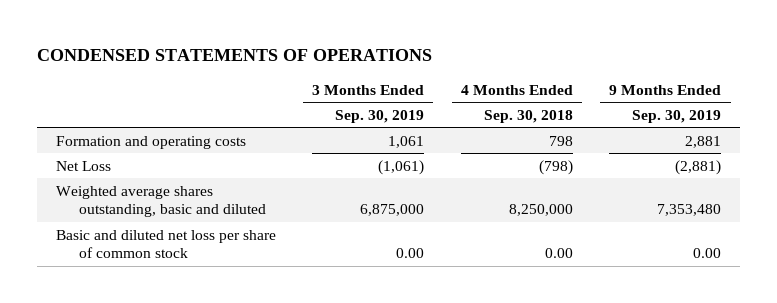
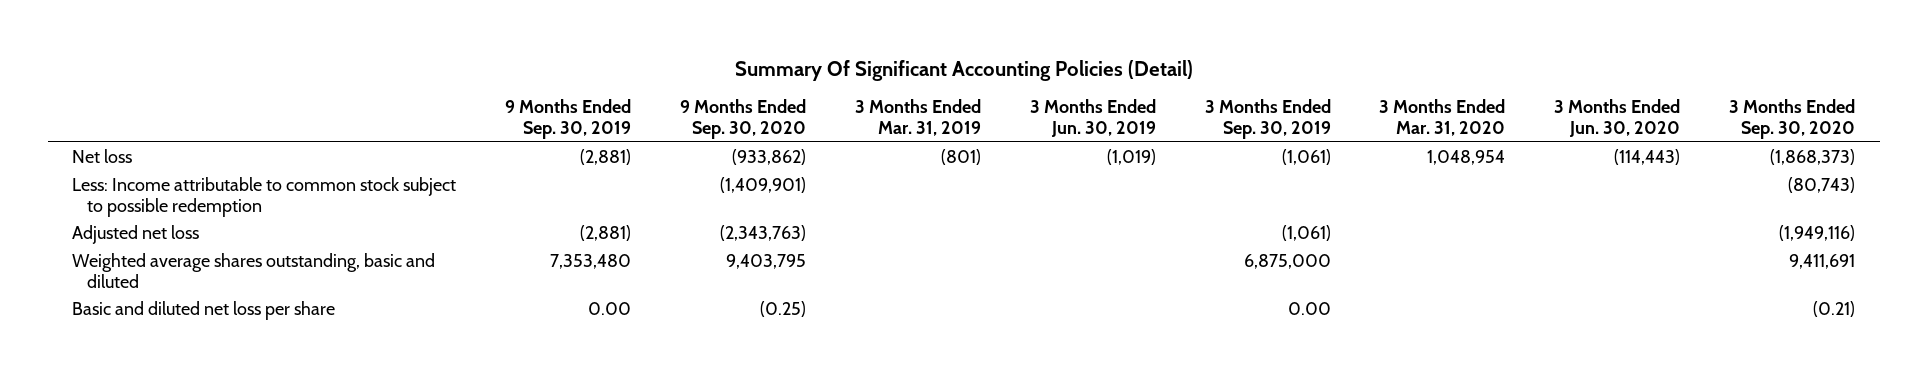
- CONDENSED STATEMENTS OF OPERATIONS
+ Summary Of Significant Accounting Policies (Detail)
- | 3 Months Ended Sep. 30, 2019 | 4 Months Ended Sep. 30, 2018 | 9 Months Ended Sep. 30, 2019
+ | 9 Months Ended Sep. 30, 2019 | 9 Months Ended Sep. 30, 2020 | 3 Months Ended Mar. 31, 2019 | 3 Months Ended Jun. 30, 2019 | 3 Months Ended Sep. 30, 2019 | 3 Months Ended Mar. 31, 2020 | 3 Months Ended Jun. 30, 2020 | 3 Months Ended Sep. 30, 2020
- Formation and operating costs | 1,061 | 798 | 2,881
- Net Loss | (1,061) | (798) | (2,881)
+ Net loss | (2,881) | (933,862) | (801) | (1,019) | (1,061) | 1,048,954 | (114,443) | (1,868,373)
+ Less: Income attributable to common stock subject to possible redemption | | (1,409,901) | | | | | | (80,743)
+ Adjusted net loss | (2,881) | (2,343,763) | | | (1,061) | | | (1,949,116)
- Basic and diluted net loss per share of common stock | 0.00 | 0.00 | 0.00
+ Basic and diluted net loss per share | 0.00 | (0.25) | | | 0.00 | | | (0.21)

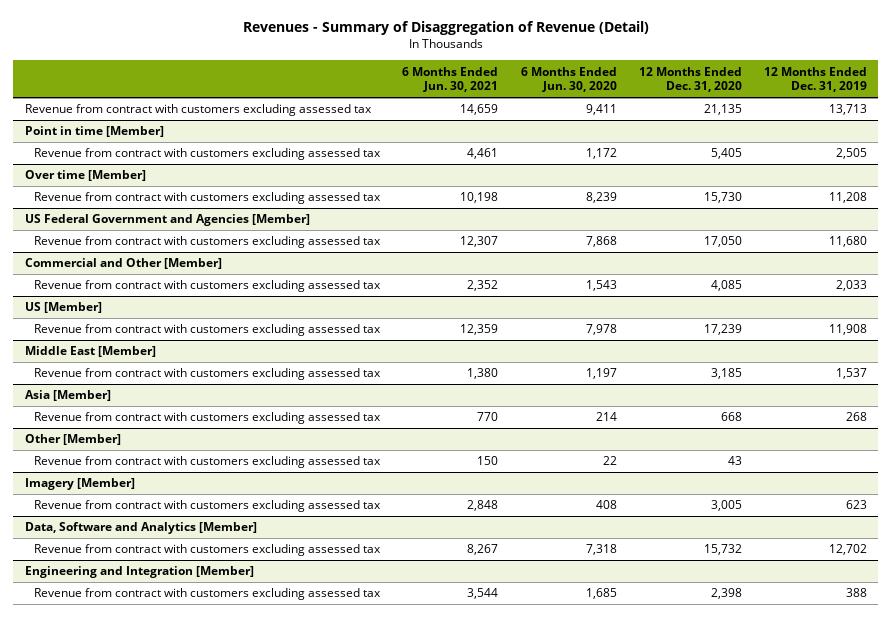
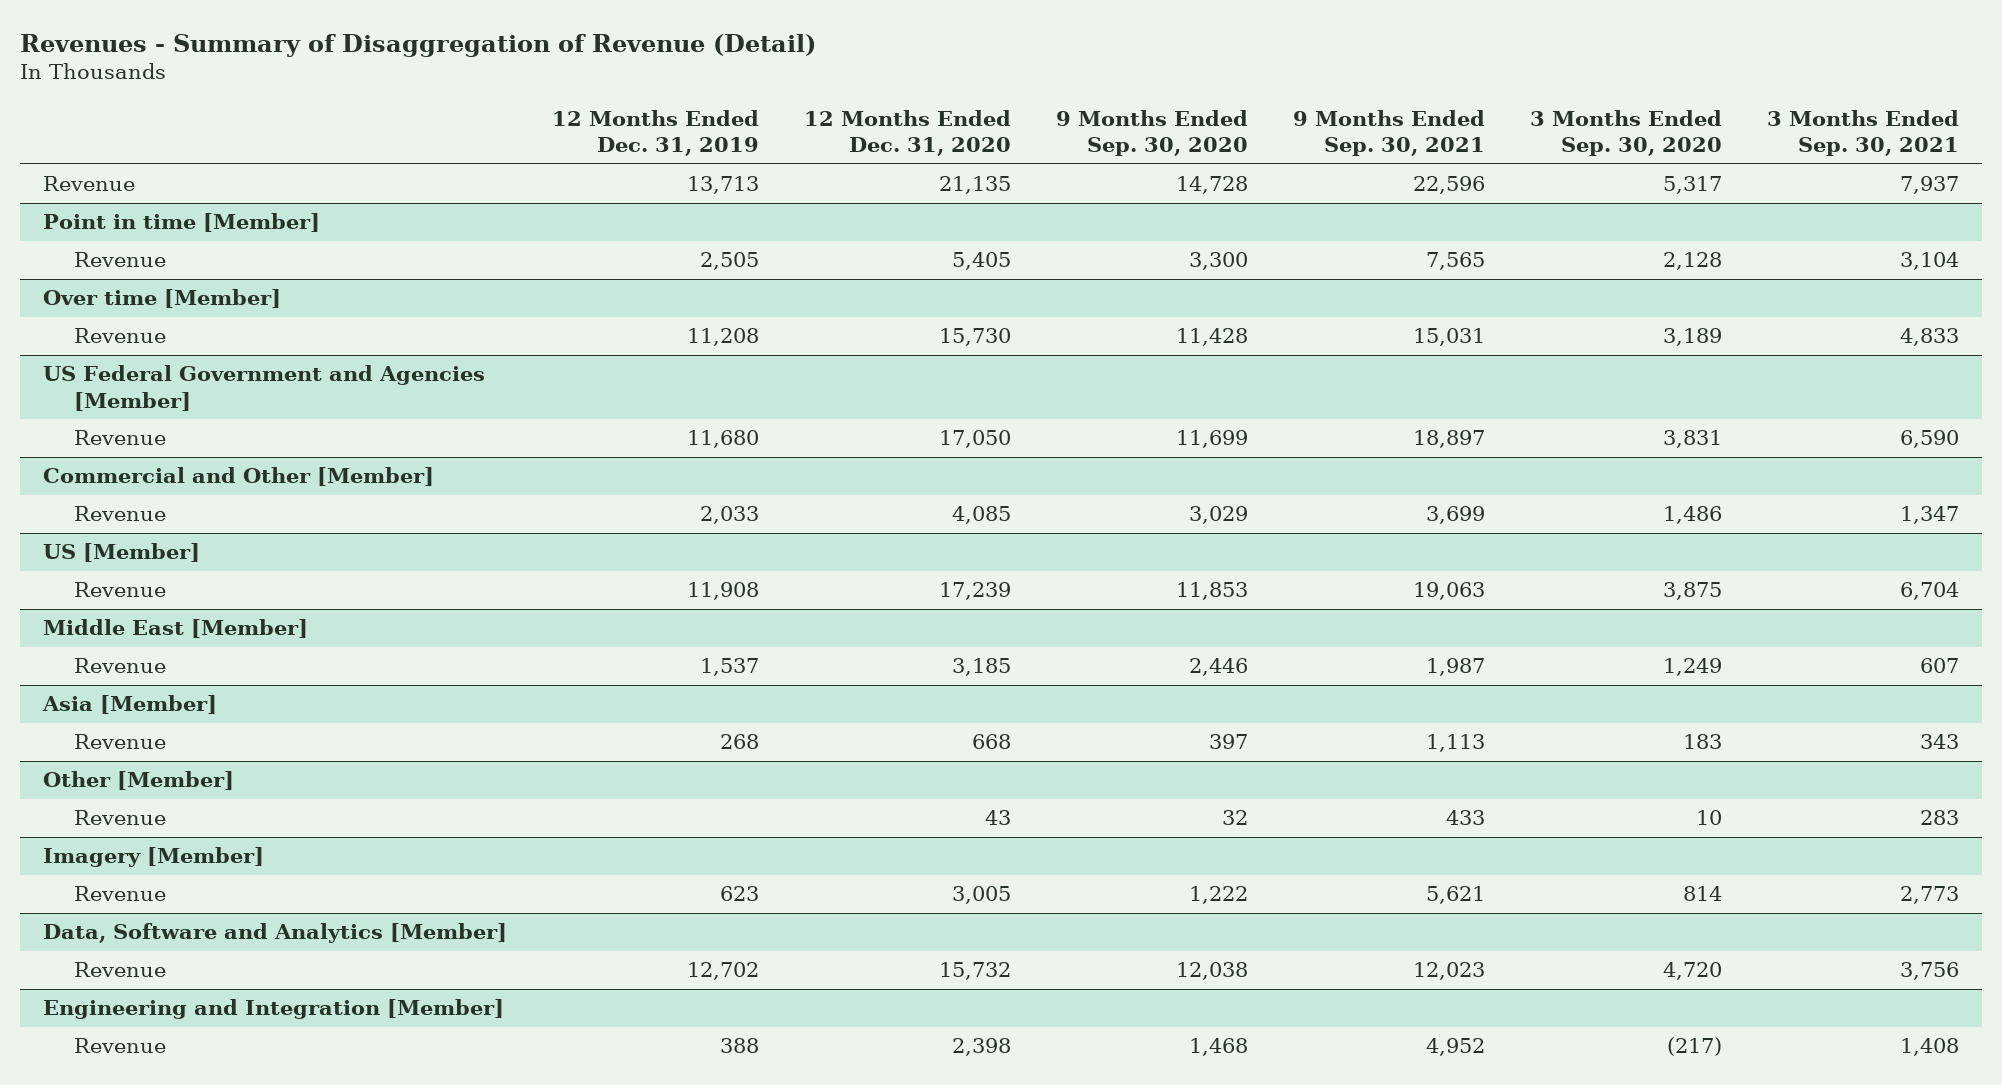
- | 6 Months Ended Jun. 30, 2021 | 6 Months Ended Jun. 30, 2020 | 12 Months Ended Dec. 31, 2020 | 12 Months Ended Dec. 31, 2019
+ | 12 Months Ended Dec. 31, 2019 | 12 Months Ended Dec. 31, 2020 | 9 Months Ended Sep. 30, 2020 | 9 Months Ended Sep. 30, 2021 | 3 Months Ended Sep. 30, 2020 | 3 Months Ended Sep. 30, 2021
- Revenue from contract with customers excluding assessed tax | 14,659 | 9,411 | 21,135 | 13,713
+ Revenue | 13,713 | 21,135 | 14,728 | 22,596 | 5,317 | 7,937
@ Point in time [Member]
- Revenue from contract with customers excluding assessed tax | 4,461 | 1,172 | 5,405 | 2,505
+ Revenue | 2,505 | 5,405 | 3,300 | 7,565 | 2,128 | 3,104
@ Over time [Member]
- Revenue from contract with customers excluding assessed tax | 10,198 | 8,239 | 15,730 | 11,208
+ Revenue | 11,208 | 15,730 | 11,428 | 15,031 | 3,189 | 4,833
@ US Federal Government and Agencies [Member]
- Revenue from contract with customers excluding assessed tax | 12,307 | 7,868 | 17,050 | 11,680
+ Revenue | 11,680 | 17,050 | 11,699 | 18,897 | 3,831 | 6,590
@ Commercial and Other [Member]
- Revenue from contract with customers excluding assessed tax | 2,352 | 1,543 | 4,085 | 2,033
+ Revenue | 2,033 | 4,085 | 3,029 | 3,699 | 1,486 | 1,347
@ US [Member]
- Revenue from contract with customers excluding assessed tax | 12,359 | 7,978 | 17,239 | 11,908
+ Revenue | 11,908 | 17,239 | 11,853 | 19,063 | 3,875 | 6,704
@ Middle East [Member]
- Revenue from contract with customers excluding assessed tax | 1,380 | 1,197 | 3,185 | 1,537
+ Revenue | 1,537 | 3,185 | 2,446 | 1,987 | 1,249 | 607
@ Asia [Member]
- Revenue from contract with customers excluding assessed tax | 770 | 214 | 668 | 268
+ Revenue | 268 | 668 | 397 | 1,113 | 183 | 343
@ Other [Member]
- Revenue from contract with customers excluding assessed tax | 150 | 22 | 43 |
+ Revenue | | 43 | 32 | 433 | 10 | 283
@ Imagery [Member]
- Revenue from contract with customers excluding assessed tax | 2,848 | 408 | 3,005 | 623
+ Revenue | 623 | 3,005 | 1,222 | 5,621 | 814 | 2,773
@ Data, Software and Analytics [Member]
- Revenue from contract with customers excluding assessed tax | 8,267 | 7,318 | 15,732 | 12,702
+ Revenue | 12,702 | 15,732 | 12,038 | 12,023 | 4,720 | 3,756
@ Engineering and Integration [Member]
- Revenue from contract with customers excluding assessed tax | 3,544 | 1,685 | 2,398 | 388
+ Revenue | 388 | 2,398 | 1,468 | 4,952 | (217) | 1,408

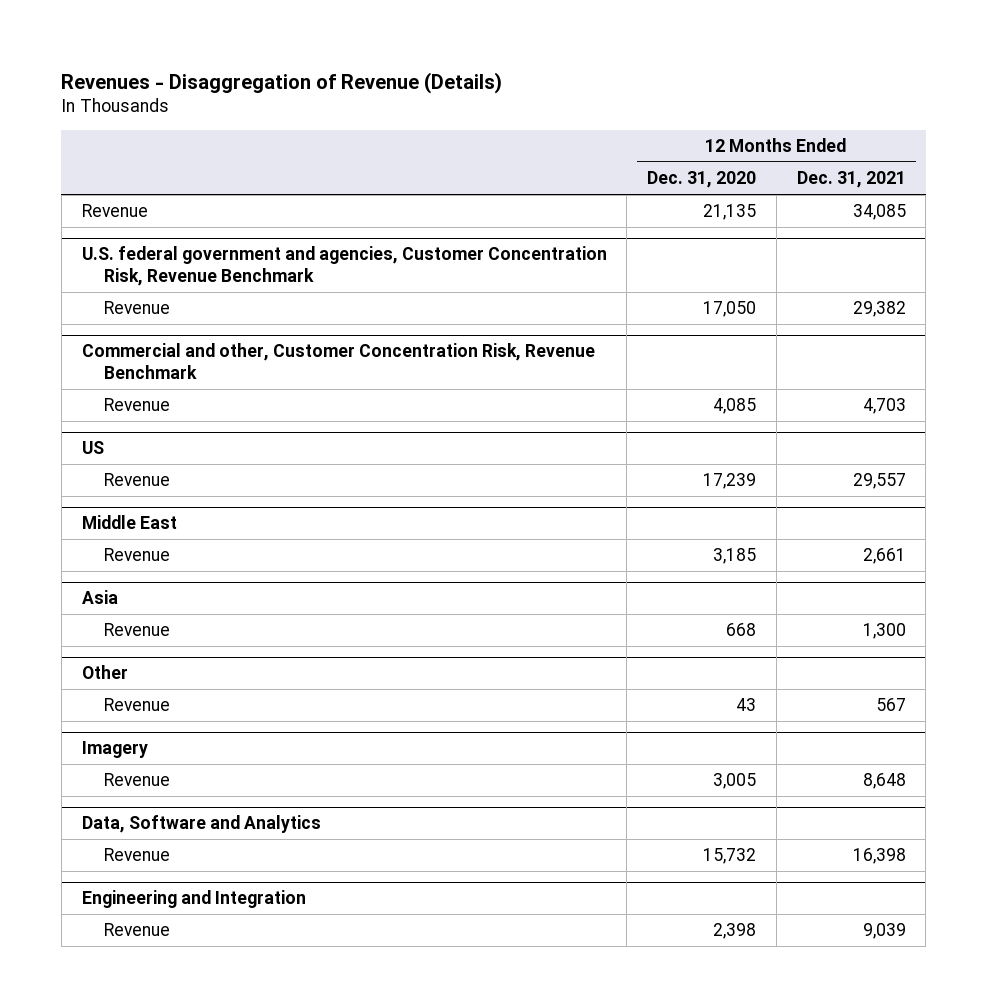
- Revenues - Summary of Disaggregation of Revenue (Detail)
+ Revenues - Disaggregation of Revenue (Details)
- | 12 Months Ended Dec. 31, 2019 | 12 Months Ended Dec. 31, 2020 | 9 Months Ended Sep. 30, 2020 | 9 Months Ended Sep. 30, 2021 | 3 Months Ended Sep. 30, 2020 | 3 Months Ended Sep. 30, 2021
+ | 12 Months Ended Dec. 31, 2020 | 12 Months Ended Dec. 31, 2021
- Point in time [Member]
- Revenue | 2,505 | 5,405 | 3,300 | 7,565 | 2,128 | 3,104
- Over time [Member]
- Revenue | 11,208 | 15,730 | 11,428 | 15,031 | 3,189 | 4,833
- US Federal Government and Agencies [Member]
+ U.S. federal government and agencies, Customer Concentration Risk, Revenue Benchmark
- Commercial and Other [Member]
+ Commercial and other, Customer Concentration Risk, Revenue Benchmark
- US [Member]
+ US
- Middle East [Member]
+ Middle East
- Asia [Member]
+ Asia
- Other [Member]
+ Other
- Imagery [Member]
+ Imagery
- Data, Software and Analytics [Member]
+ Data, Software and Analytics
- Engineering and Integration [Member]
+ Engineering and Integration

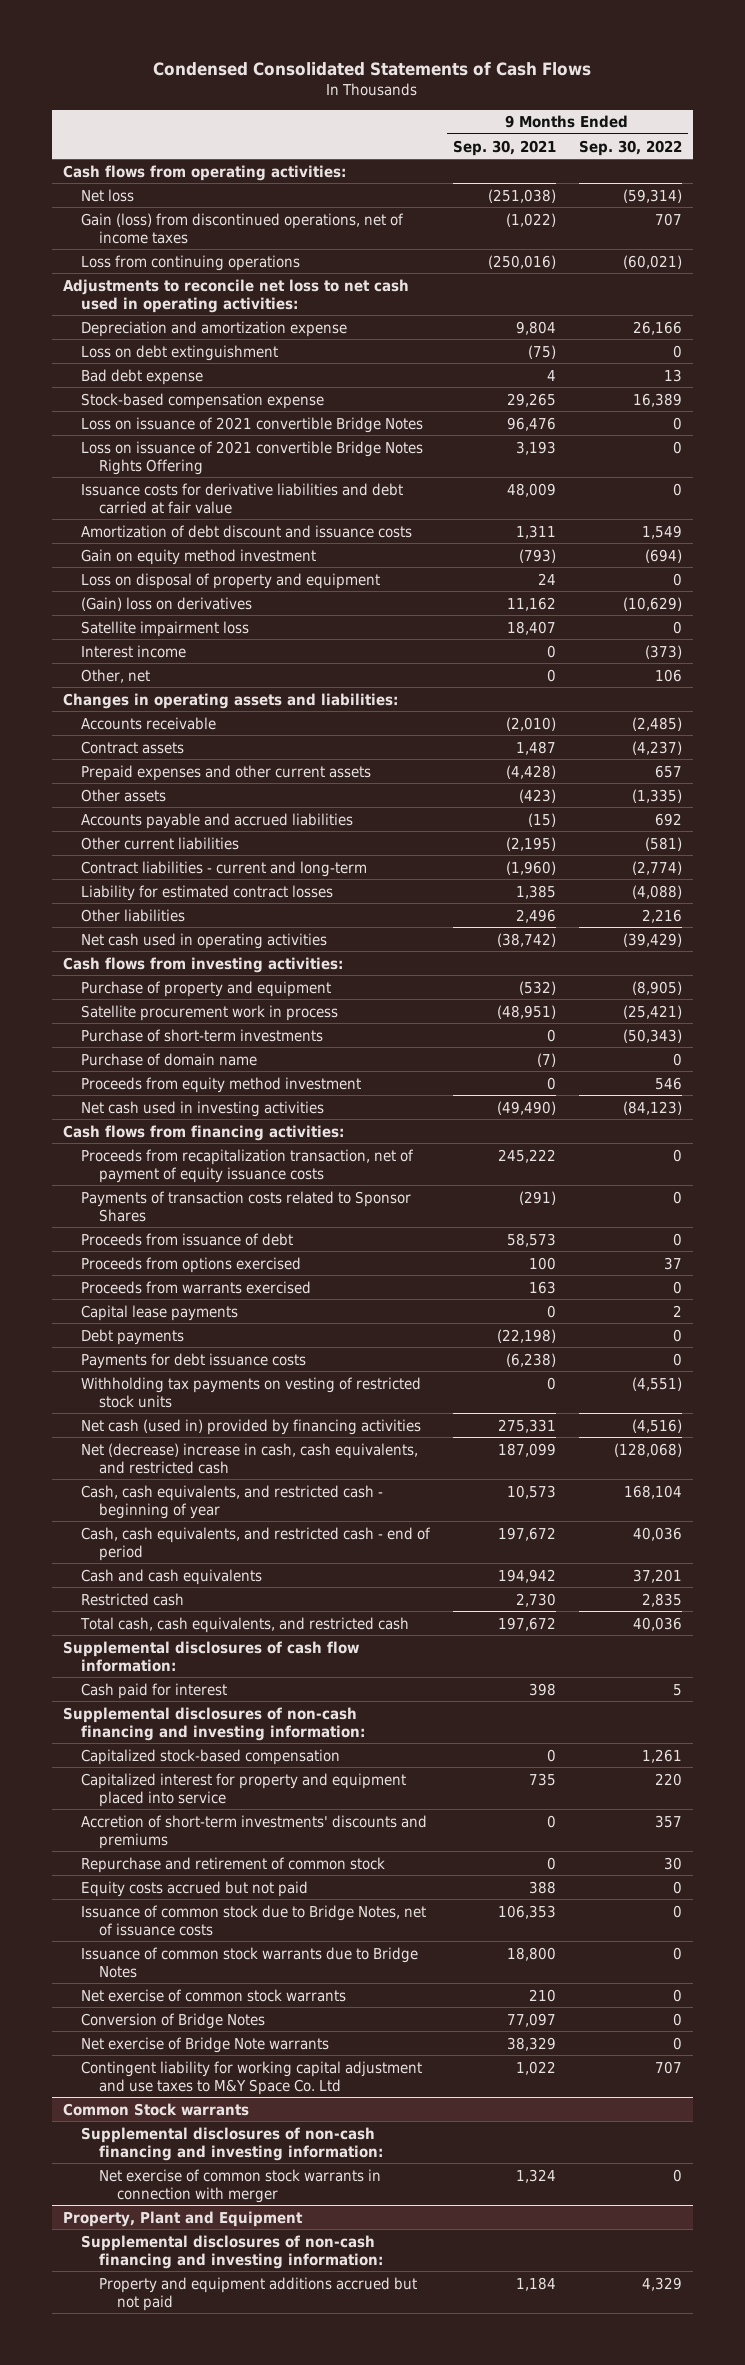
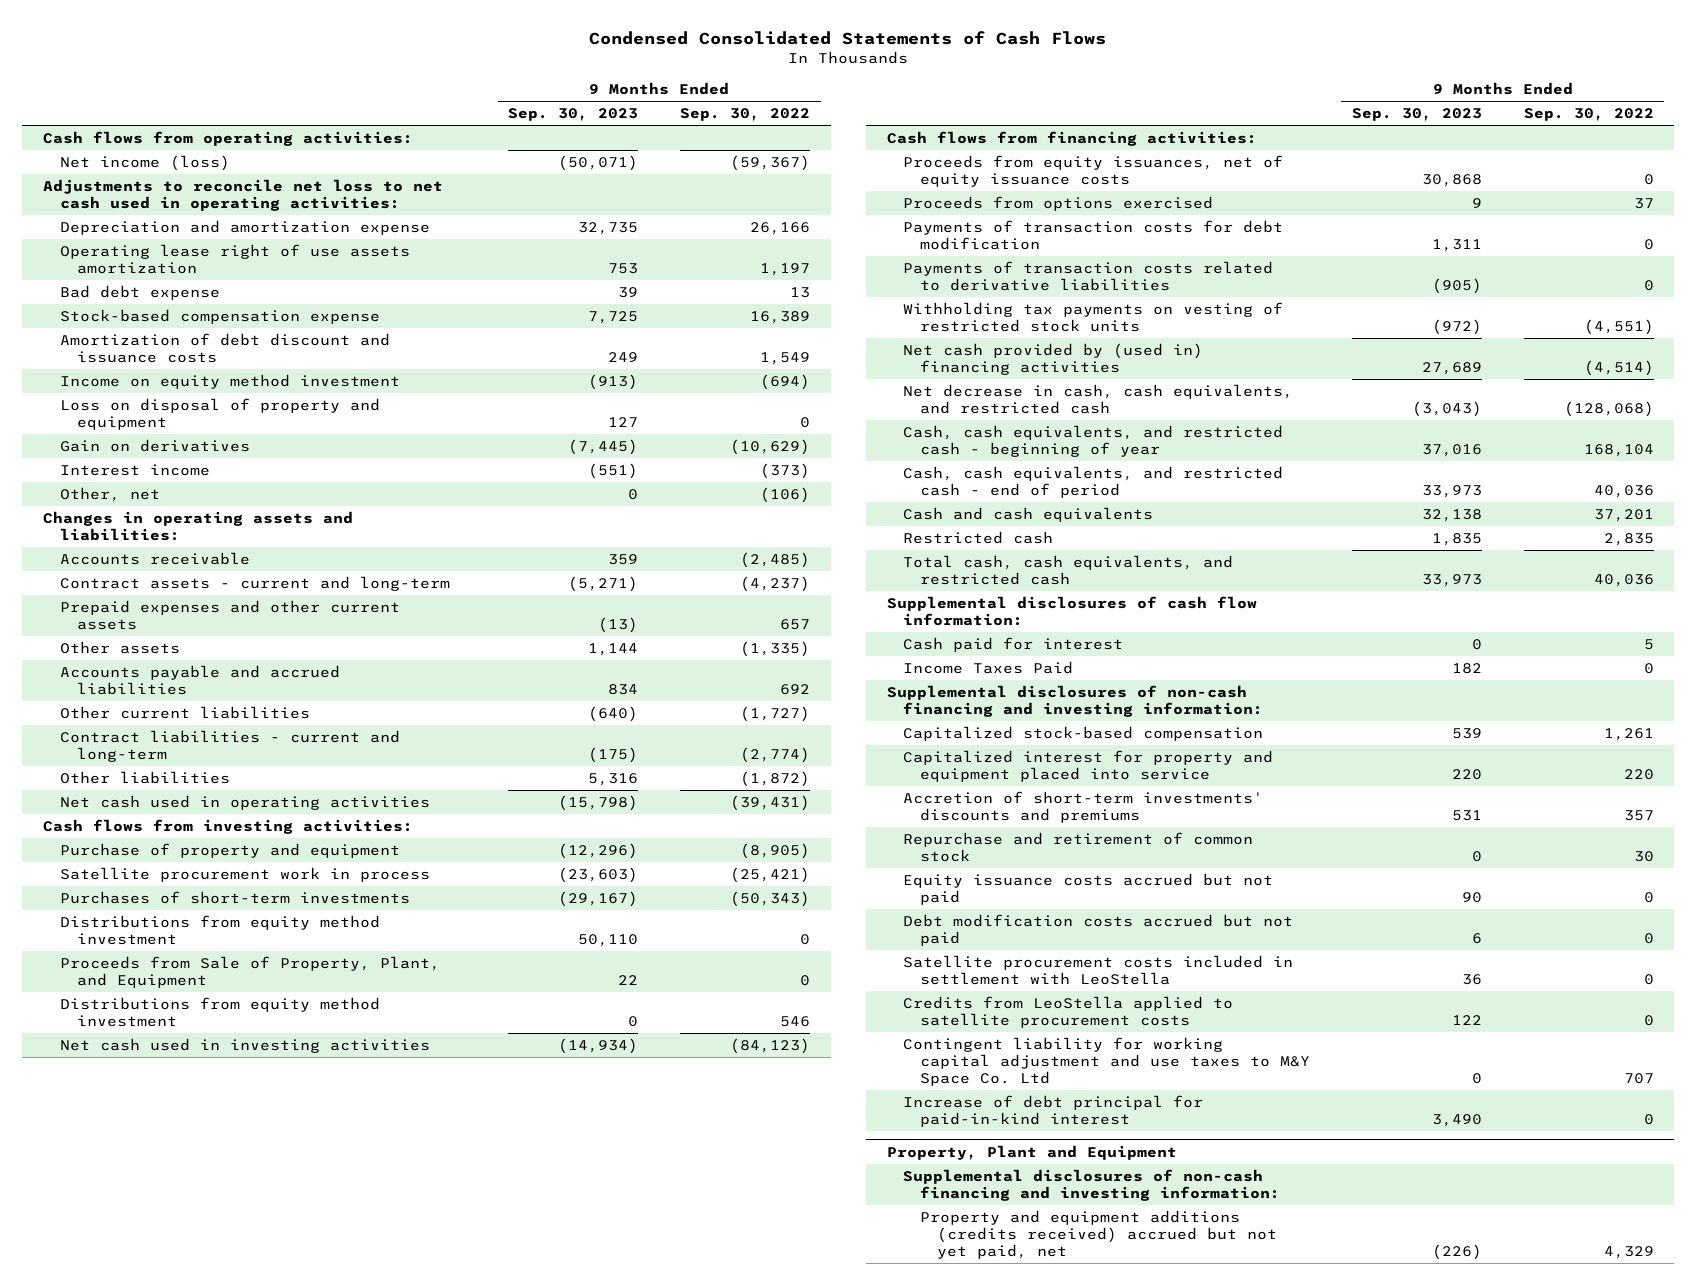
- | 9 Months Ended Sep. 30, 2021 | 9 Months Ended Sep. 30, 2022
+ | 9 Months Ended Sep. 30, 2023 | 9 Months Ended Sep. 30, 2022
- Net loss | (251,038) | (59,314)
- Gain (loss) from discontinued operations, net of income taxes | (1,022) | 707
- Loss from continuing operations | (250,016) | (60,021)
+ Net income (loss) | (50,071) | (59,367)
- Loss on debt extinguishment | (75) | 0
+ Operating lease right of use assets amortization | 753 | 1,197
- Loss on issuance of 2021 convertible Bridge Notes | 96,476 | 0
- Loss on issuance of 2021 convertible Bridge Notes Rights Offering | 3,193 | 0
- Issuance costs for derivative liabilities and debt carried at fair value | 48,009 | 0
- Gain on equity method investment | (793) | (694)
+ Income on equity method investment | (913) | (694)
- (Gain) loss on derivatives | 11,162 | (10,629)
- Satellite impairment loss | 18,407 | 0
+ Gain on derivatives | (7,445) | (10,629)
- Other, net | 0 | 106
+ Other, net | 0 | (106)
- Contract assets | 1,487 | (4,237)
+ Contract assets - current and long-term | (5,271) | (4,237)
- Other current liabilities | (2,195) | (581)
+ Other current liabilities | (640) | (1,727)
- Liability for estimated contract losses | 1,385 | (4,088)
- Other liabilities | 2,496 | 2,216
- Net cash used in operating activities | (38,742) | (39,429)
+ Other liabilities | 5,316 | (1,872)
+ Net cash used in operating activities | (15,798) | (39,431)
- Purchase of short-term investments | 0 | (50,343)
- Purchase of domain name | (7) | 0
- Proceeds from equity method investment | 0 | 546
+ Purchases of short-term investments | (29,167) | (50,343)
+ Distributions from equity method investment | 50,110 | 0
+ Proceeds from Sale of Property, Plant, and Equipment | 22 | 0
+ Distributions from equity method investment | 0 | 546
- Proceeds from recapitalization transaction, net of payment of equity issuance costs | 245,222 | 0
- Payments of transaction costs related to Sponsor Shares | (291) | 0
- Proceeds from issuance of debt | 58,573 | 0
+ Proceeds from equity issuances, net of equity issuance costs | 30,868 | 0
- Proceeds from warrants exercised | 163 | 0
- Capital lease payments | 0 | 2
- Debt payments | (22,198) | 0
- Payments for debt issuance costs | (6,238) | 0
+ Payments of transaction costs for debt modification | 1,311 | 0
+ Payments of transaction costs related to derivative liabilities | (905) | 0
- Net cash (used in) provided by financing activities | 275,331 | (4,516)
- Net (decrease) increase in cash, cash equivalents, and restricted cash | 187,099 | (128,068)
+ Net cash provided by (used in) financing activities | 27,689 | (4,514)
+ Net decrease in cash, cash equivalents, and restricted cash | (3,043) | (128,068)
+ Income Taxes Paid | 182 | 0
- Equity costs accrued but not paid | 388 | 0
- Issuance of common stock due to Bridge Notes, net of issuance costs | 106,353 | 0
- Issuance of common stock warrants due to Bridge Notes | 18,800 | 0
- Net exercise of common stock warrants | 210 | 0
- Conversion of Bridge Notes | 77,097 | 0
- Net exercise of Bridge Note warrants | 38,329 | 0
+ Equity issuance costs accrued but not paid | 90 | 0
+ Debt modification costs accrued but not paid | 6 | 0
+ Satellite procurement costs included in settlement with LeoStella | 36 | 0
+ Credits from LeoStella applied to satellite procurement costs | 122 | 0
- Common Stock warrants
- Supplemental disclosures of non-cash financing and investing information:
- Net exercise of common stock warrants in connection with merger | 1,324 | 0
+ Increase of debt principal for paid-in-kind interest | 3,490 | 0
@ Property, Plant and Equipment
- Property and equipment additions accrued but not paid | 1,184 | 4,329
+ Property and equipment additions (credits received) accrued but not yet paid, net | (226) | 4,329

